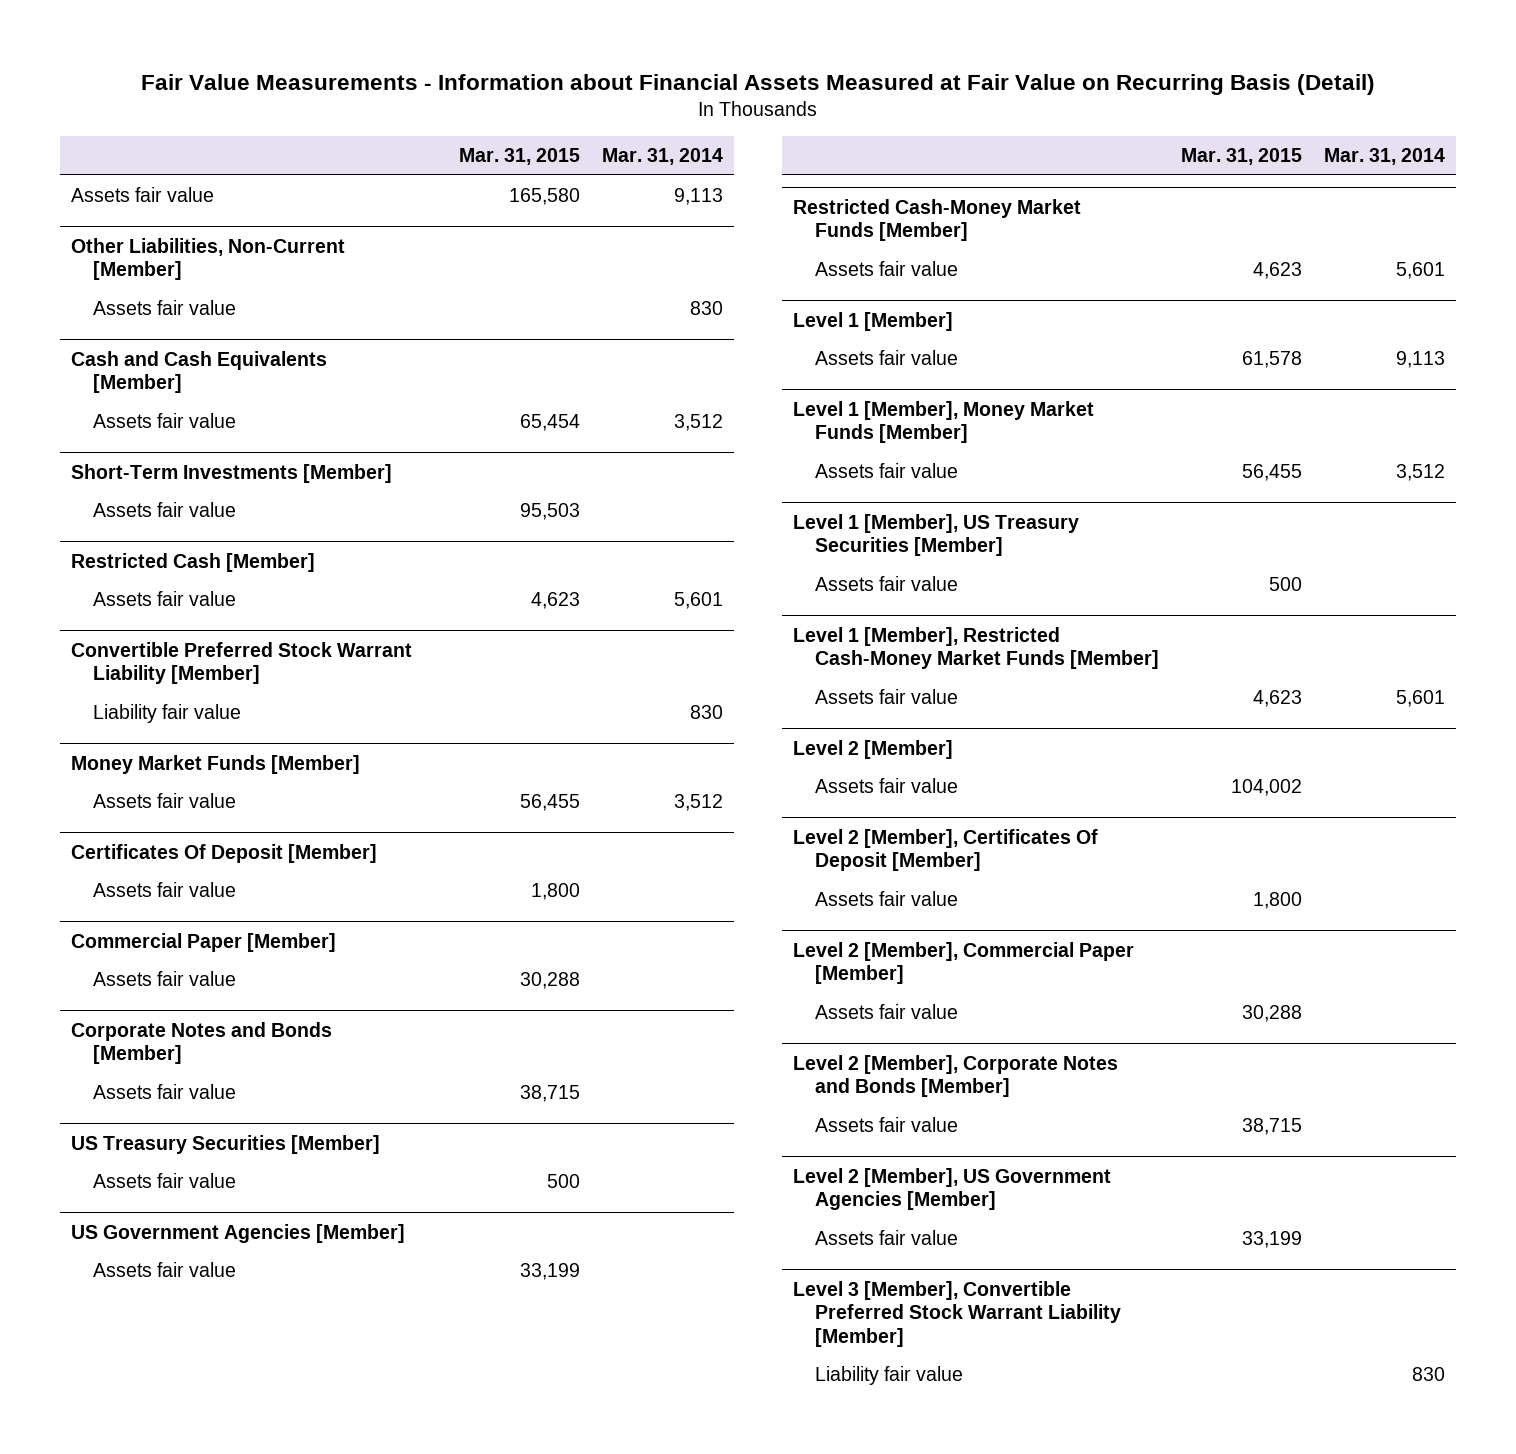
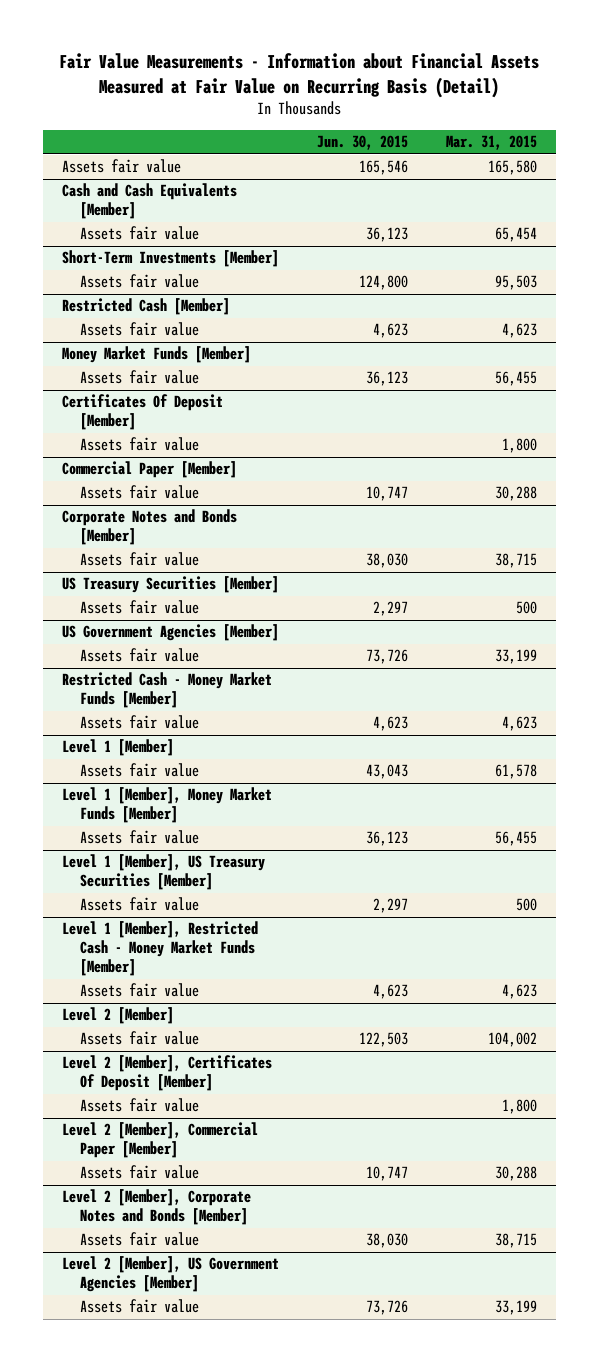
- | Mar. 31, 2015 | Mar. 31, 2014
+ | Jun. 30, 2015 | Mar. 31, 2015
- Other Liabilities, Non-Current [Member]
- Assets fair value | | 830
- Convertible Preferred Stock Warrant Liability [Member]
- Liability fair value | | 830
- Restricted Cash-Money Market Funds [Member]
+ Restricted Cash - Money Market Funds [Member]
- Level 1 [Member], Restricted Cash-Money Market Funds [Member]
+ Level 1 [Member], Restricted Cash - Money Market Funds [Member]
- Level 3 [Member], Convertible Preferred Stock Warrant Liability [Member]
- Liability fair value | | 830

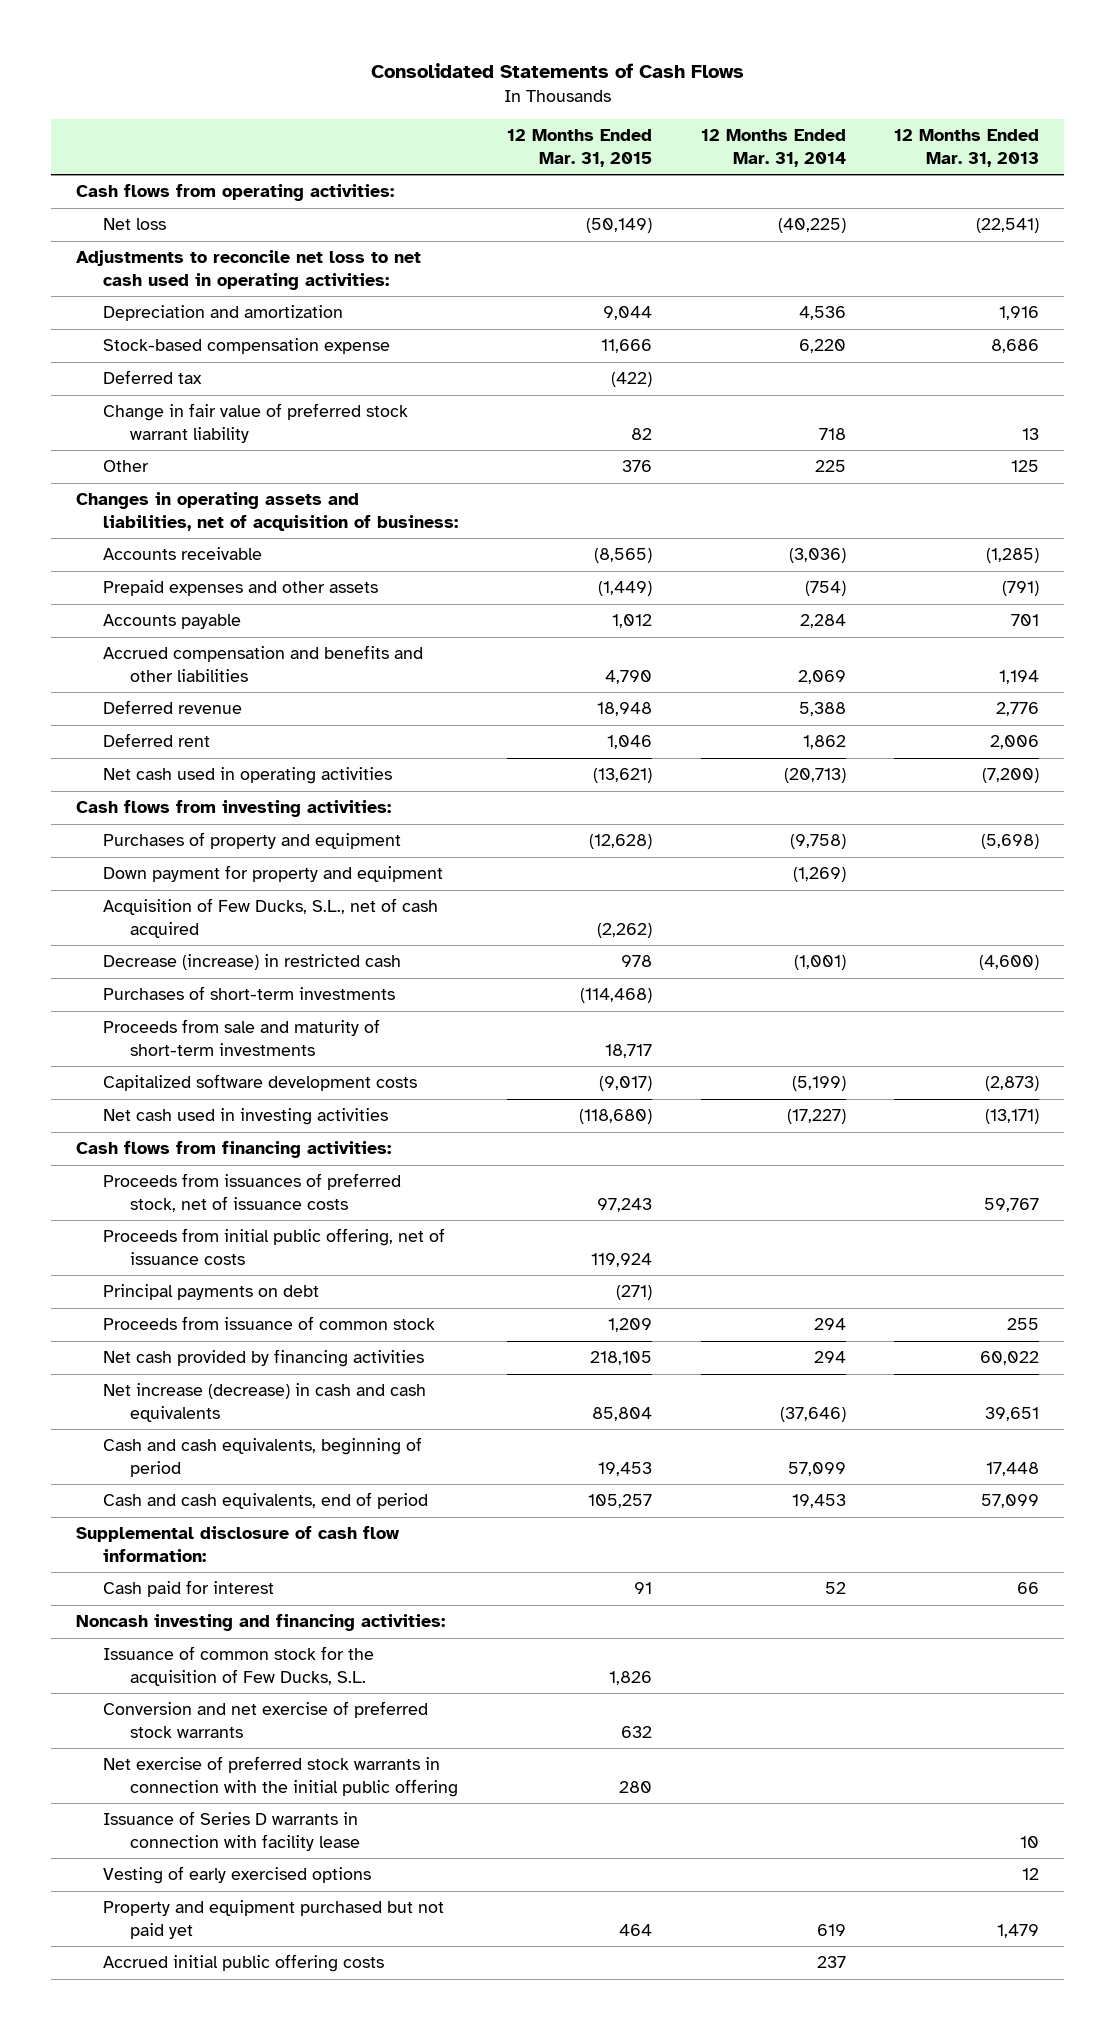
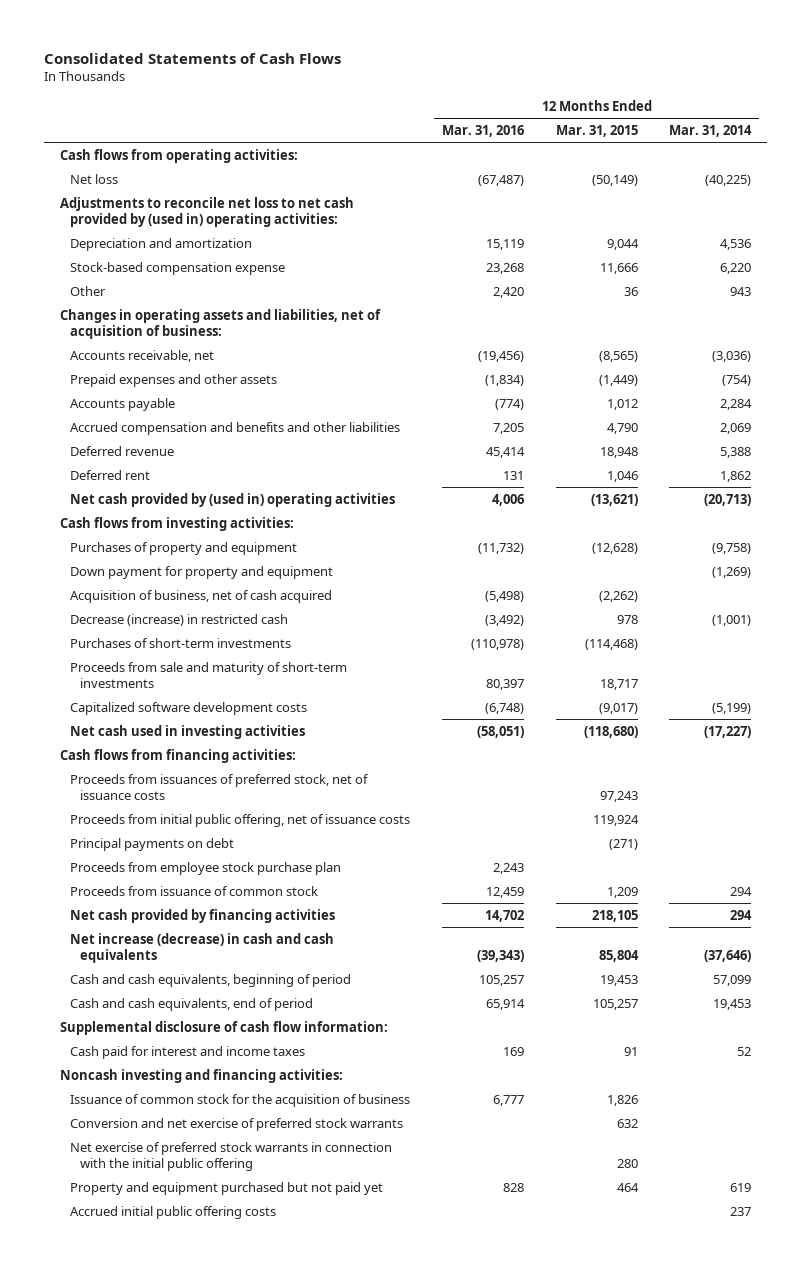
- | 12 Months Ended Mar. 31, 2015 | 12 Months Ended Mar. 31, 2014 | 12 Months Ended Mar. 31, 2013
+ | 12 Months Ended Mar. 31, 2016 | 12 Months Ended Mar. 31, 2015 | 12 Months Ended Mar. 31, 2014
- Adjustments to reconcile net loss to net cash used in operating activities:
+ Adjustments to reconcile net loss to net cash provided by (used in) operating activities:
- Deferred tax | (422) | |
- Change in fair value of preferred stock warrant liability | 82 | 718 | 13
- Other | 376 | 225 | 125
+ Other | 2,420 | 36 | 943
- Accounts receivable | (8,565) | (3,036) | (1,285)
+ Accounts receivable, net | (19,456) | (8,565) | (3,036)
- Net cash used in operating activities | (13,621) | (20,713) | (7,200)
+ Net cash provided by (used in) operating activities | 4,006 | (13,621) | (20,713)
- Acquisition of Few Ducks, S.L., net of cash acquired | (2,262) | |
+ Acquisition of business, net of cash acquired | (5,498) | (2,262) |
+ Proceeds from employee stock purchase plan | 2,243 | |
- Cash paid for interest | 91 | 52 | 66
+ Cash paid for interest and income taxes | 169 | 91 | 52
- Issuance of common stock for the acquisition of Few Ducks, S.L. | 1,826 | |
+ Issuance of common stock for the acquisition of business | 6,777 | 1,826 |
- Issuance of Series D warrants in connection with facility lease | | | 10
- Vesting of early exercised options | | | 12

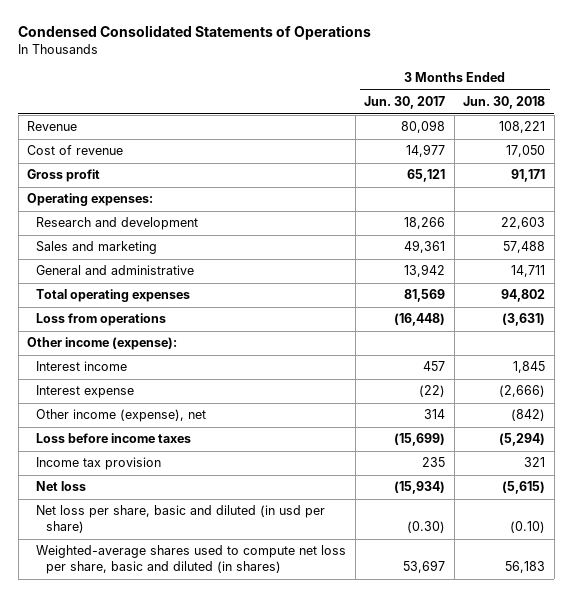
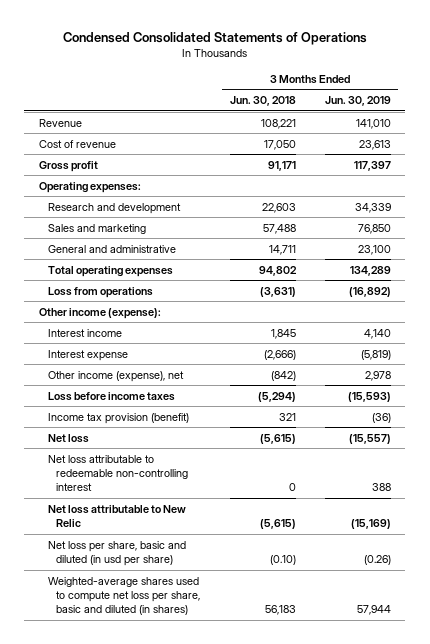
- | 3 Months Ended Jun. 30, 2017 | 3 Months Ended Jun. 30, 2018
+ | 3 Months Ended Jun. 30, 2018 | 3 Months Ended Jun. 30, 2019
- Income tax provision | 235 | 321
+ Income tax provision (benefit) | 321 | (36)
+ Net loss attributable to redeemable non-controlling interest | 0 | 388
+ Net loss attributable to New Relic | (5,615) | (15,169)

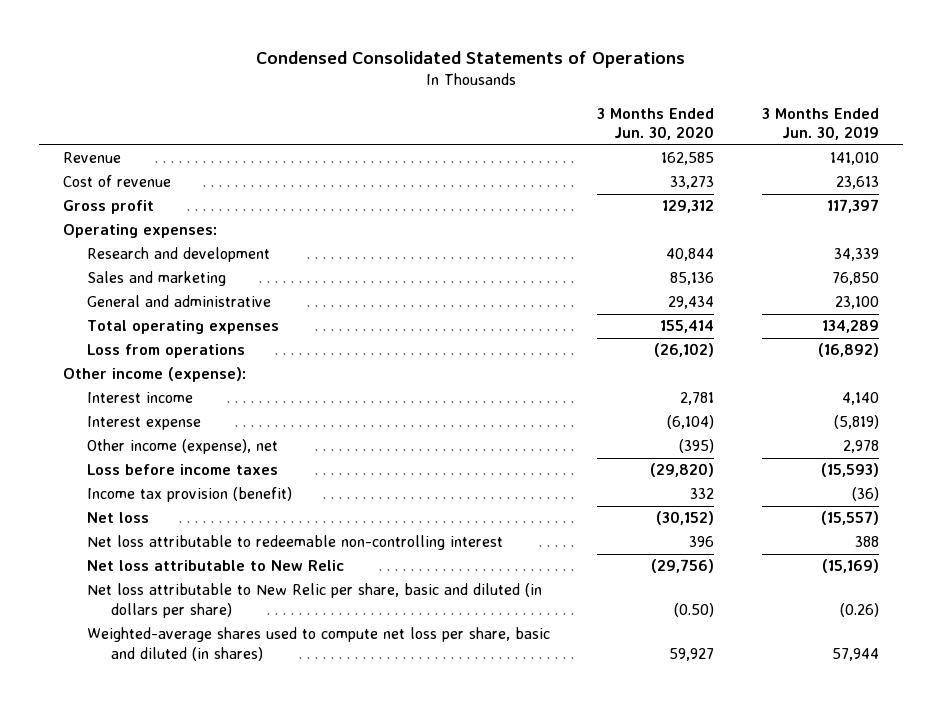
- | 3 Months Ended Jun. 30, 2018 | 3 Months Ended Jun. 30, 2019
+ | 3 Months Ended Jun. 30, 2020 | 3 Months Ended Jun. 30, 2019
- Net loss per share, basic and diluted (in usd per share) | (0.10) | (0.26)
+ Net loss attributable to New Relic per share, basic and diluted (in dollars per share) | (0.50) | (0.26)

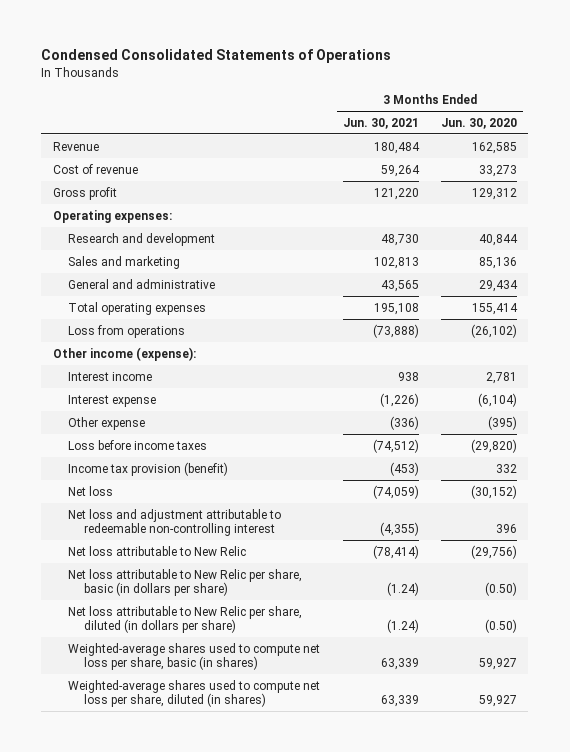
- | 3 Months Ended Jun. 30, 2020 | 3 Months Ended Jun. 30, 2019
+ | 3 Months Ended Jun. 30, 2021 | 3 Months Ended Jun. 30, 2020
- Other income (expense), net | (395) | 2,978
+ Other expense | (336) | (395)
- Net loss attributable to redeemable non-controlling interest | 396 | 388
+ Net loss and adjustment attributable to redeemable non-controlling interest | (4,355) | 396
- Net loss attributable to New Relic per share, basic and diluted (in dollars per share) | (0.50) | (0.26)
- Weighted-average shares used to compute net loss per share, basic and diluted (in shares) | 59,927 | 57,944
+ Net loss attributable to New Relic per share, basic (in dollars per share) | (1.24) | (0.50)
+ Net loss attributable to New Relic per share, diluted (in dollars per share) | (1.24) | (0.50)
+ Weighted-average shares used to compute net loss per share, basic (in shares) | 63,339 | 59,927
+ Weighted-average shares used to compute net loss per share, diluted (in shares) | 63,339 | 59,927

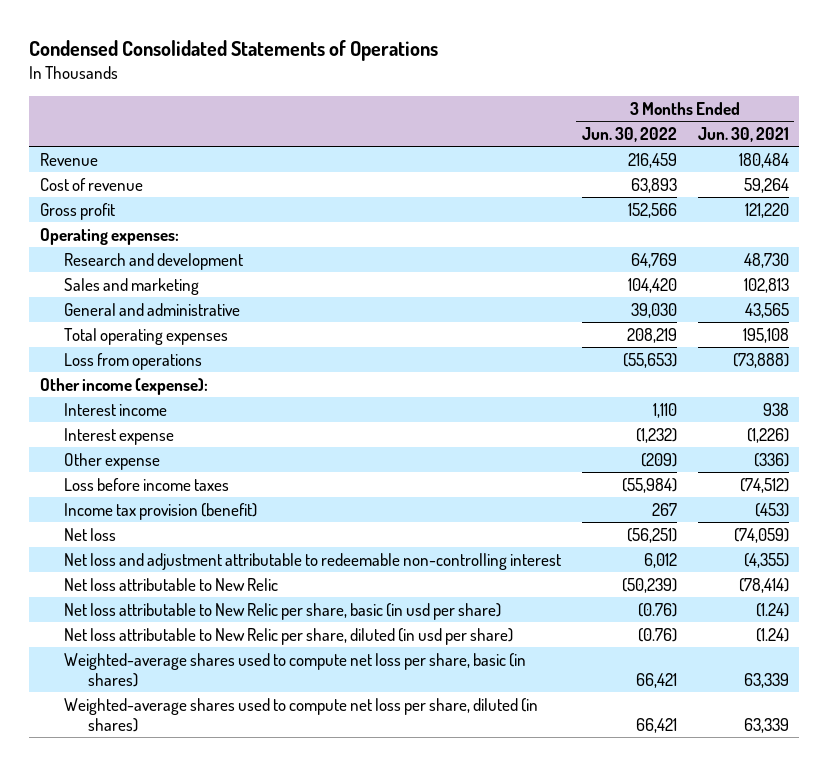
- | 3 Months Ended Jun. 30, 2021 | 3 Months Ended Jun. 30, 2020
+ | 3 Months Ended Jun. 30, 2022 | 3 Months Ended Jun. 30, 2021
- Net loss attributable to New Relic per share, basic (in dollars per share) | (1.24) | (0.50)
- Net loss attributable to New Relic per share, diluted (in dollars per share) | (1.24) | (0.50)
+ Net loss attributable to New Relic per share, basic (in usd per share) | (0.76) | (1.24)
+ Net loss attributable to New Relic per share, diluted (in usd per share) | (0.76) | (1.24)

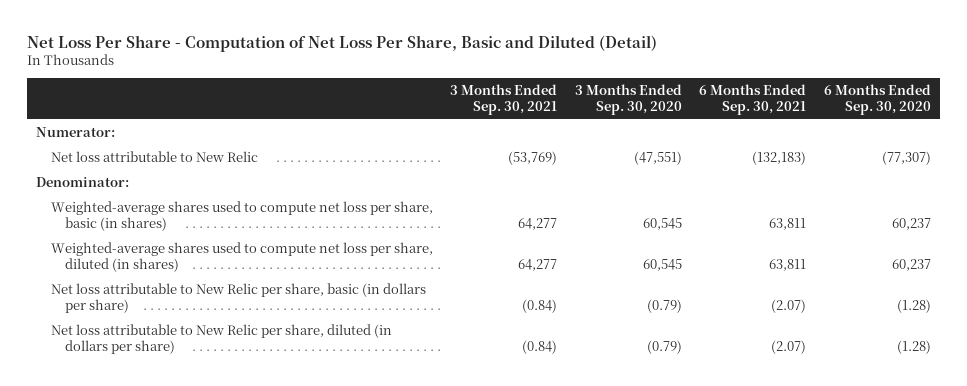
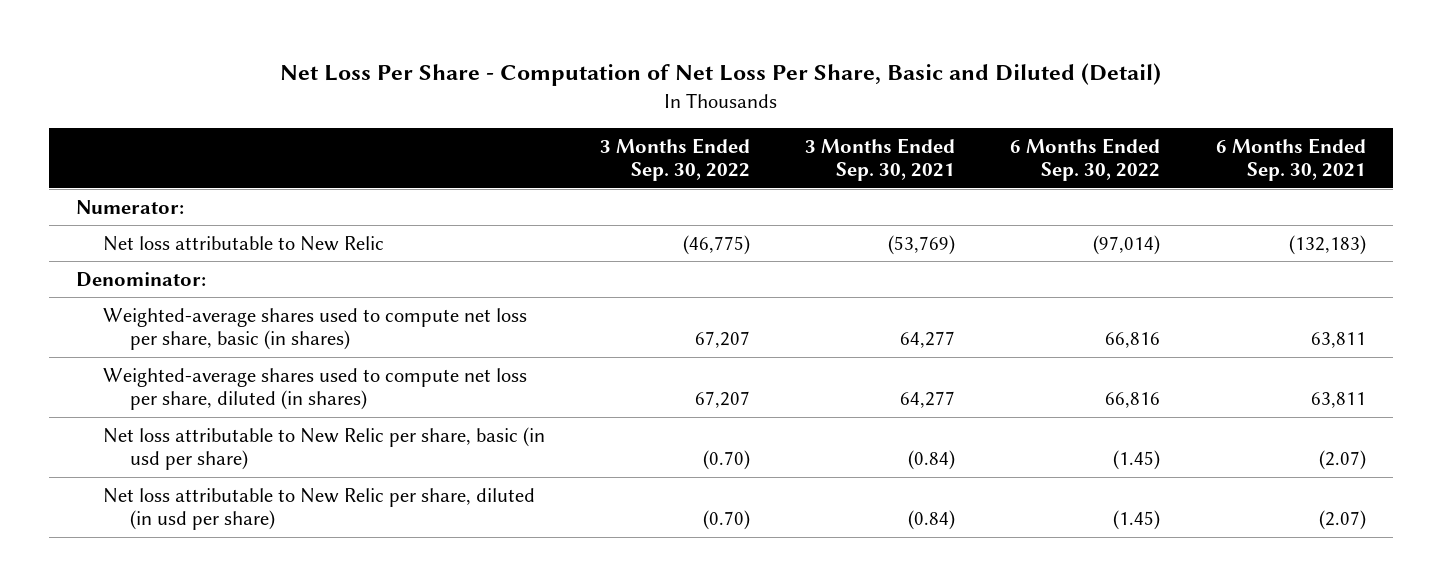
- | 3 Months Ended Sep. 30, 2021 | 3 Months Ended Sep. 30, 2020 | 6 Months Ended Sep. 30, 2021 | 6 Months Ended Sep. 30, 2020
+ | 3 Months Ended Sep. 30, 2022 | 3 Months Ended Sep. 30, 2021 | 6 Months Ended Sep. 30, 2022 | 6 Months Ended Sep. 30, 2021
- Net loss attributable to New Relic per share, basic (in dollars per share) | (0.84) | (0.79) | (2.07) | (1.28)
- Net loss attributable to New Relic per share, diluted (in dollars per share) | (0.84) | (0.79) | (2.07) | (1.28)
+ Net loss attributable to New Relic per share, basic (in usd per share) | (0.70) | (0.84) | (1.45) | (2.07)
+ Net loss attributable to New Relic per share, diluted (in usd per share) | (0.70) | (0.84) | (1.45) | (2.07)

